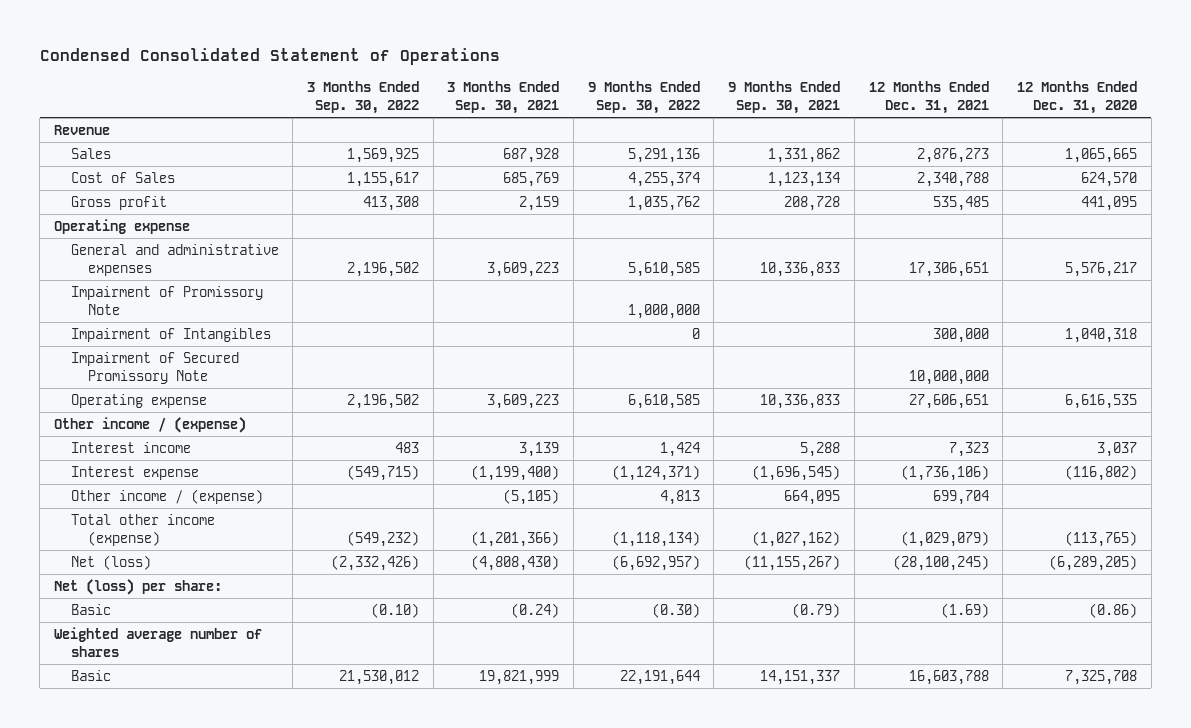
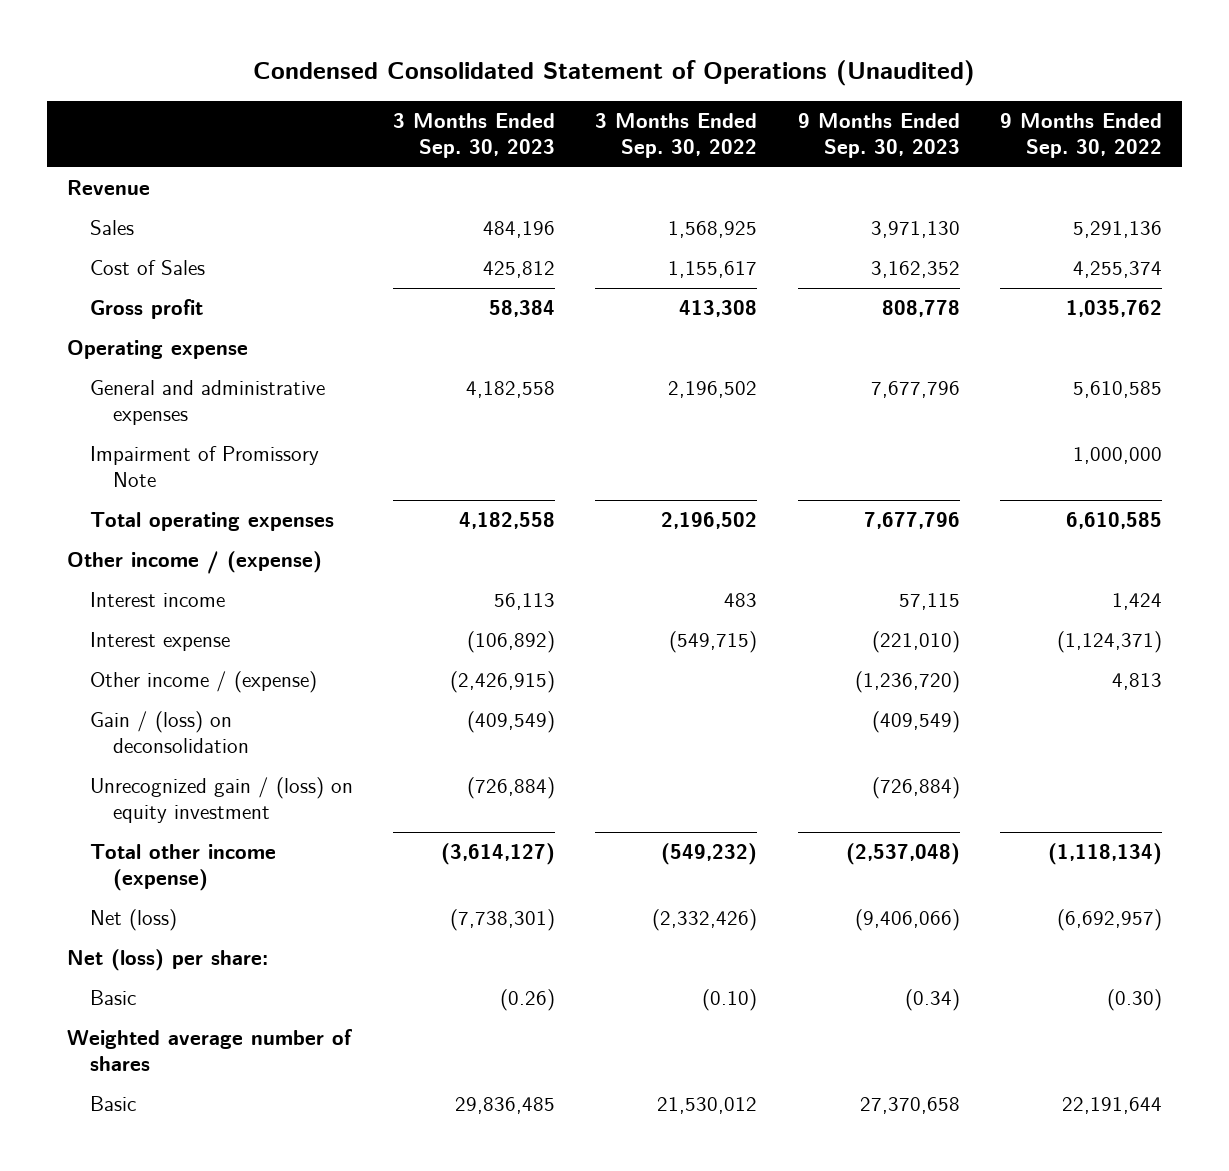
- Condensed Consolidated Statement of Operations
+ Condensed Consolidated Statement of Operations (Unaudited)
- | 3 Months Ended Sep. 30, 2022 | 3 Months Ended Sep. 30, 2021 | 9 Months Ended Sep. 30, 2022 | 9 Months Ended Sep. 30, 2021 | 12 Months Ended Dec. 31, 2021 | 12 Months Ended Dec. 31, 2020
+ | 3 Months Ended Sep. 30, 2023 | 3 Months Ended Sep. 30, 2022 | 9 Months Ended Sep. 30, 2023 | 9 Months Ended Sep. 30, 2022
- Sales | 1,569,925 | 687,928 | 5,291,136 | 1,331,862 | 2,876,273 | 1,065,665
+ Sales | 484,196 | 1,568,925 | 3,971,130 | 5,291,136
- Impairment of Intangibles | | | 0 | | 300,000 | 1,040,318
- Impairment of Secured Promissory Note | | | | | 10,000,000 |
- Operating expense | 2,196,502 | 3,609,223 | 6,610,585 | 10,336,833 | 27,606,651 | 6,616,535
+ Total operating expenses | 4,182,558 | 2,196,502 | 7,677,796 | 6,610,585
+ Gain / (loss) on deconsolidation | (409,549) | | (409,549) |
+ Unrecognized gain / (loss) on equity investment | (726,884) | | (726,884) |

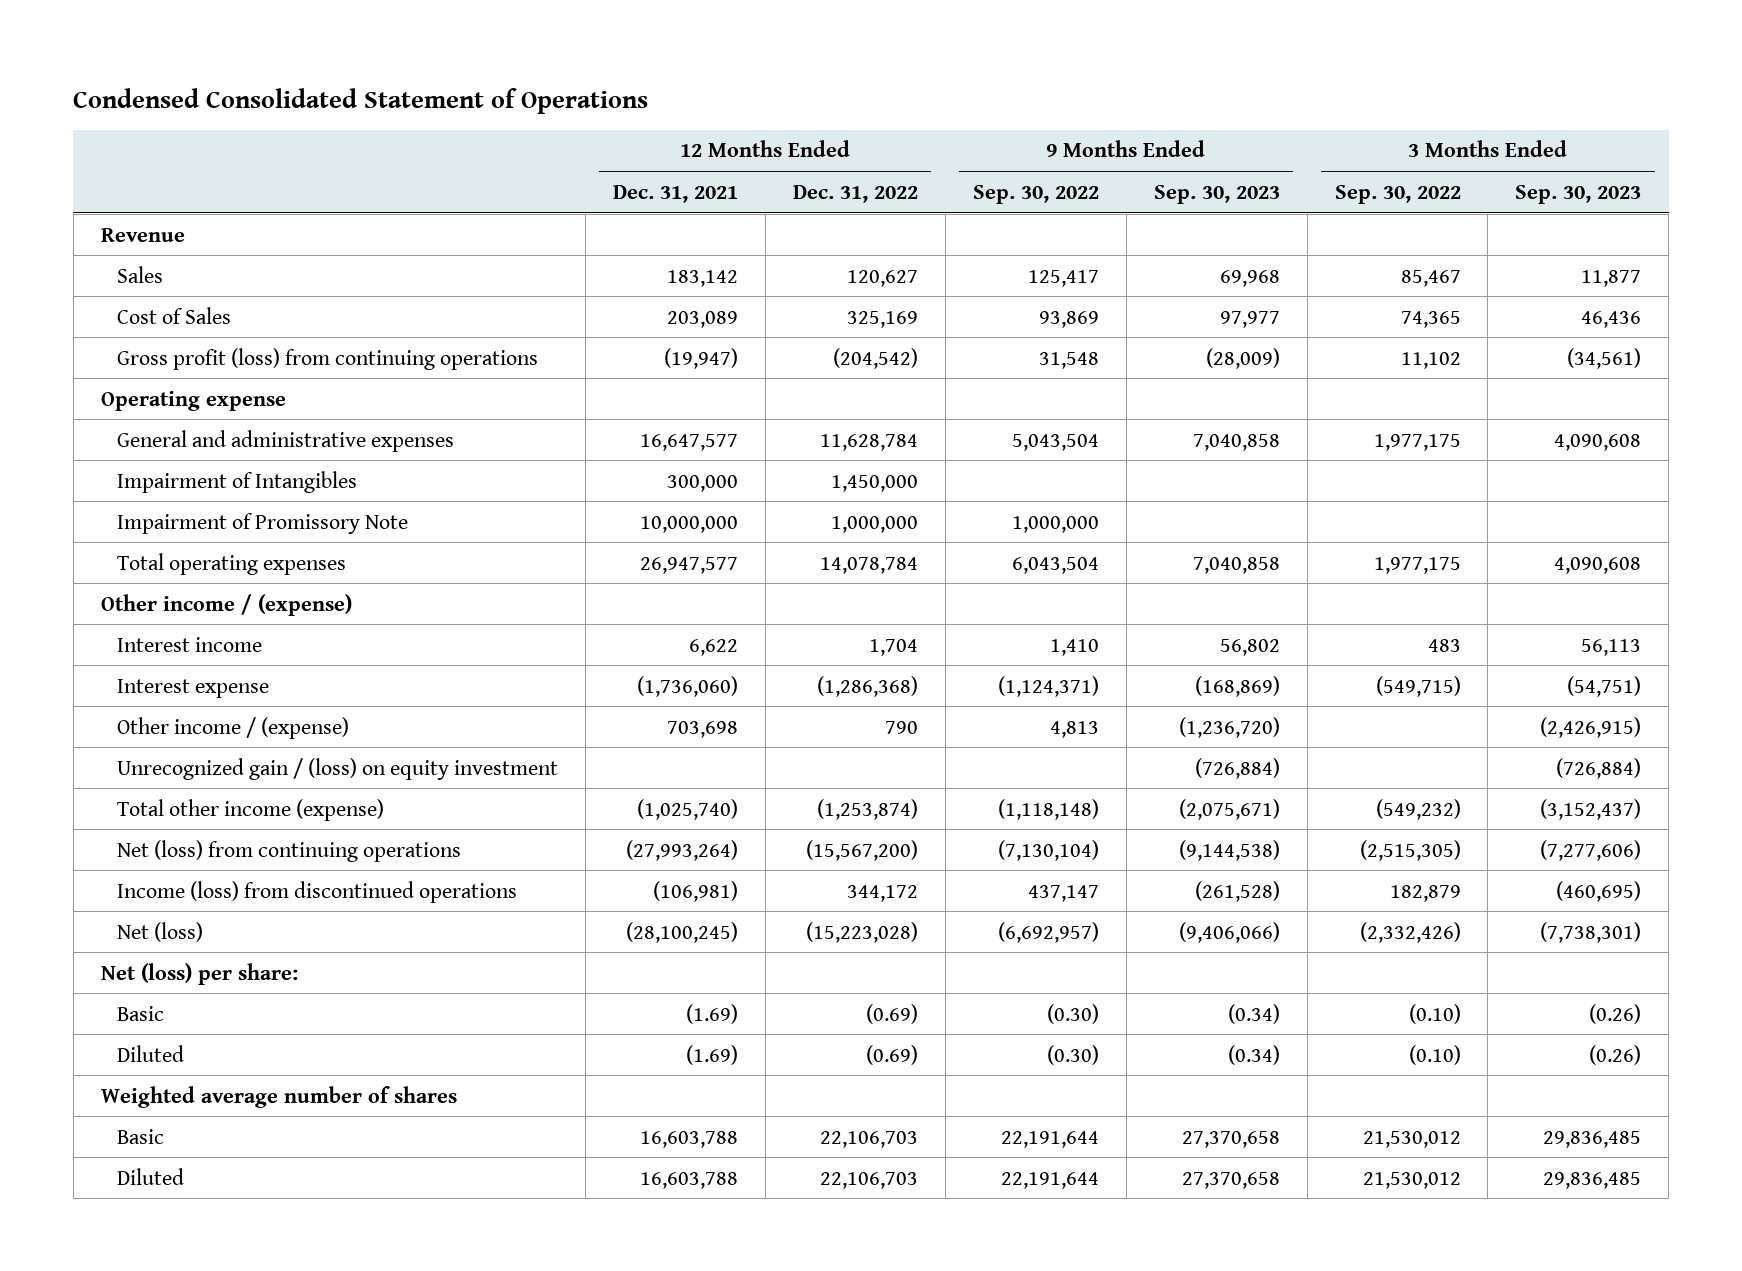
- Condensed Consolidated Statement of Operations (Unaudited)
+ Condensed Consolidated Statement of Operations
- | 3 Months Ended Sep. 30, 2023 | 3 Months Ended Sep. 30, 2022 | 9 Months Ended Sep. 30, 2023 | 9 Months Ended Sep. 30, 2022
+ | 12 Months Ended Dec. 31, 2021 | 12 Months Ended Dec. 31, 2022 | 9 Months Ended Sep. 30, 2022 | 9 Months Ended Sep. 30, 2023 | 3 Months Ended Sep. 30, 2022 | 3 Months Ended Sep. 30, 2023
- Sales | 484,196 | 1,568,925 | 3,971,130 | 5,291,136
- Cost of Sales | 425,812 | 1,155,617 | 3,162,352 | 4,255,374
- Gross profit | 58,384 | 413,308 | 808,778 | 1,035,762
+ Sales | 183,142 | 120,627 | 125,417 | 69,968 | 85,467 | 11,877
+ Cost of Sales | 203,089 | 325,169 | 93,869 | 97,977 | 74,365 | 46,436
+ Gross profit (loss) from continuing operations | (19,947) | (204,542) | 31,548 | (28,009) | 11,102 | (34,561)
- General and administrative expenses | 4,182,558 | 2,196,502 | 7,677,796 | 5,610,585
+ General and administrative expenses | 16,647,577 | 11,628,784 | 5,043,504 | 7,040,858 | 1,977,175 | 4,090,608
+ Impairment of Intangibles | 300,000 | 1,450,000 | | | |
- Total operating expenses | 4,182,558 | 2,196,502 | 7,677,796 | 6,610,585
+ Total operating expenses | 26,947,577 | 14,078,784 | 6,043,504 | 7,040,858 | 1,977,175 | 4,090,608
- Interest income | 56,113 | 483 | 57,115 | 1,424
- Interest expense | (106,892) | (549,715) | (221,010) | (1,124,371)
+ Interest income | 6,622 | 1,704 | 1,410 | 56,802 | 483 | 56,113
+ Interest expense | (1,736,060) | (1,286,368) | (1,124,371) | (168,869) | (549,715) | (54,751)
- Gain / (loss) on deconsolidation | (409,549) | | (409,549) |
- Total other income (expense) | (3,614,127) | (549,232) | (2,537,048) | (1,118,134)
+ Total other income (expense) | (1,025,740) | (1,253,874) | (1,118,148) | (2,075,671) | (549,232) | (3,152,437)
+ Net (loss) from continuing operations | (27,993,264) | (15,567,200) | (7,130,104) | (9,144,538) | (2,515,305) | (7,277,606)
+ Income (loss) from discontinued operations | (106,981) | 344,172 | 437,147 | (261,528) | 182,879 | (460,695)
+ Diluted | (1.69) | (0.69) | (0.30) | (0.34) | (0.10) | (0.26)
+ Diluted | 16,603,788 | 22,106,703 | 22,191,644 | 27,370,658 | 21,530,012 | 29,836,485

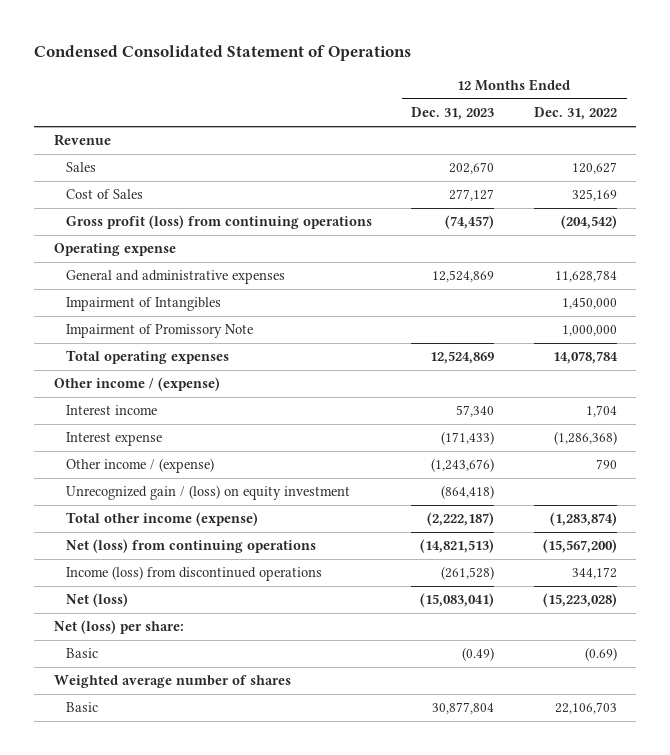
- | 12 Months Ended Dec. 31, 2021 | 12 Months Ended Dec. 31, 2022 | 9 Months Ended Sep. 30, 2022 | 9 Months Ended Sep. 30, 2023 | 3 Months Ended Sep. 30, 2022 | 3 Months Ended Sep. 30, 2023
+ | 12 Months Ended Dec. 31, 2023 | 12 Months Ended Dec. 31, 2022
- Total other income (expense) | (1,025,740) | (1,253,874) | (1,118,148) | (2,075,671) | (549,232) | (3,152,437)
+ Total other income (expense) | (2,222,187) | (1,283,874)
- Diluted | (1.69) | (0.69) | (0.30) | (0.34) | (0.10) | (0.26)
- Diluted | 16,603,788 | 22,106,703 | 22,191,644 | 27,370,658 | 21,530,012 | 29,836,485

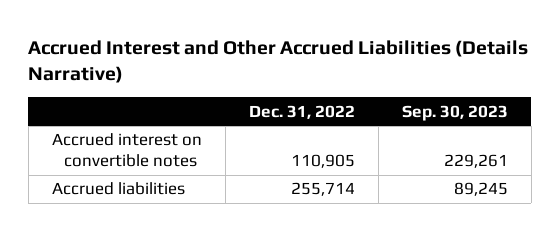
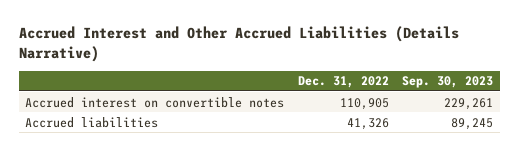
- Accrued liabilities | 255,714 | 89,245
+ Accrued liabilities | 41,326 | 89,245

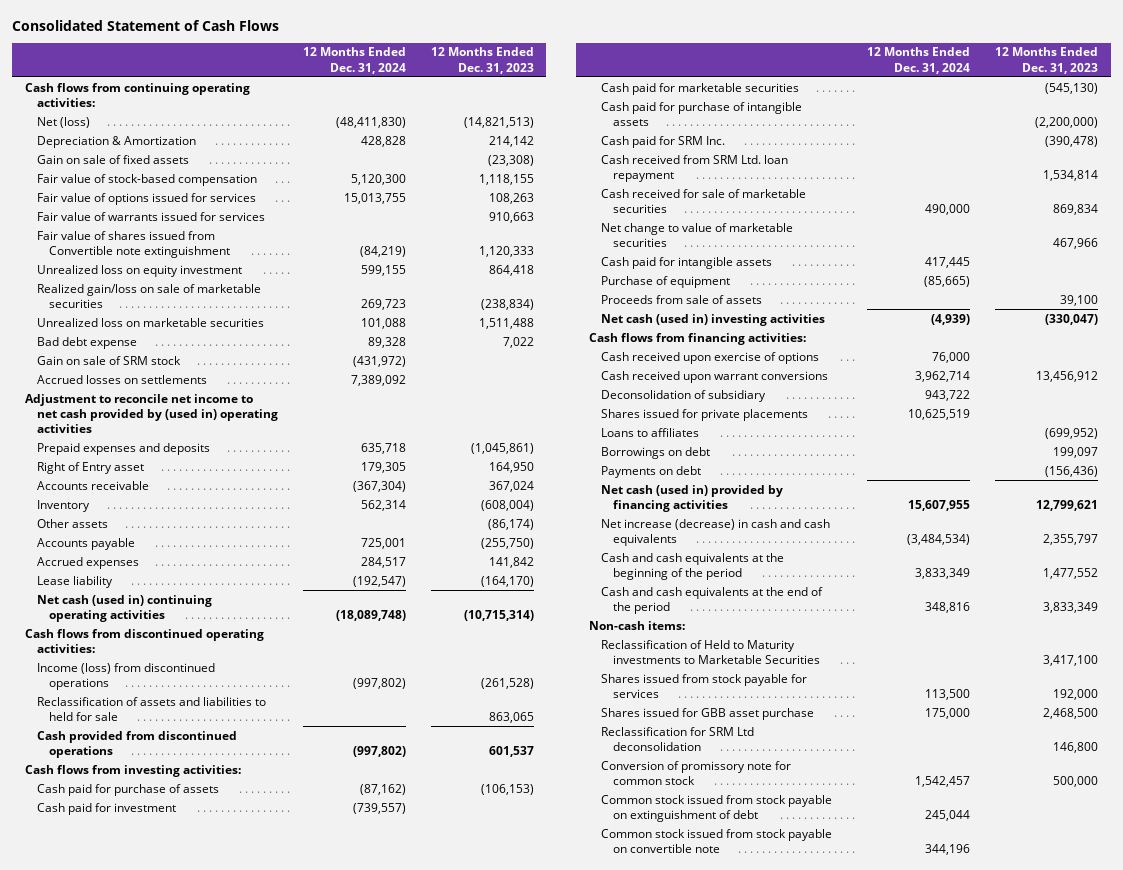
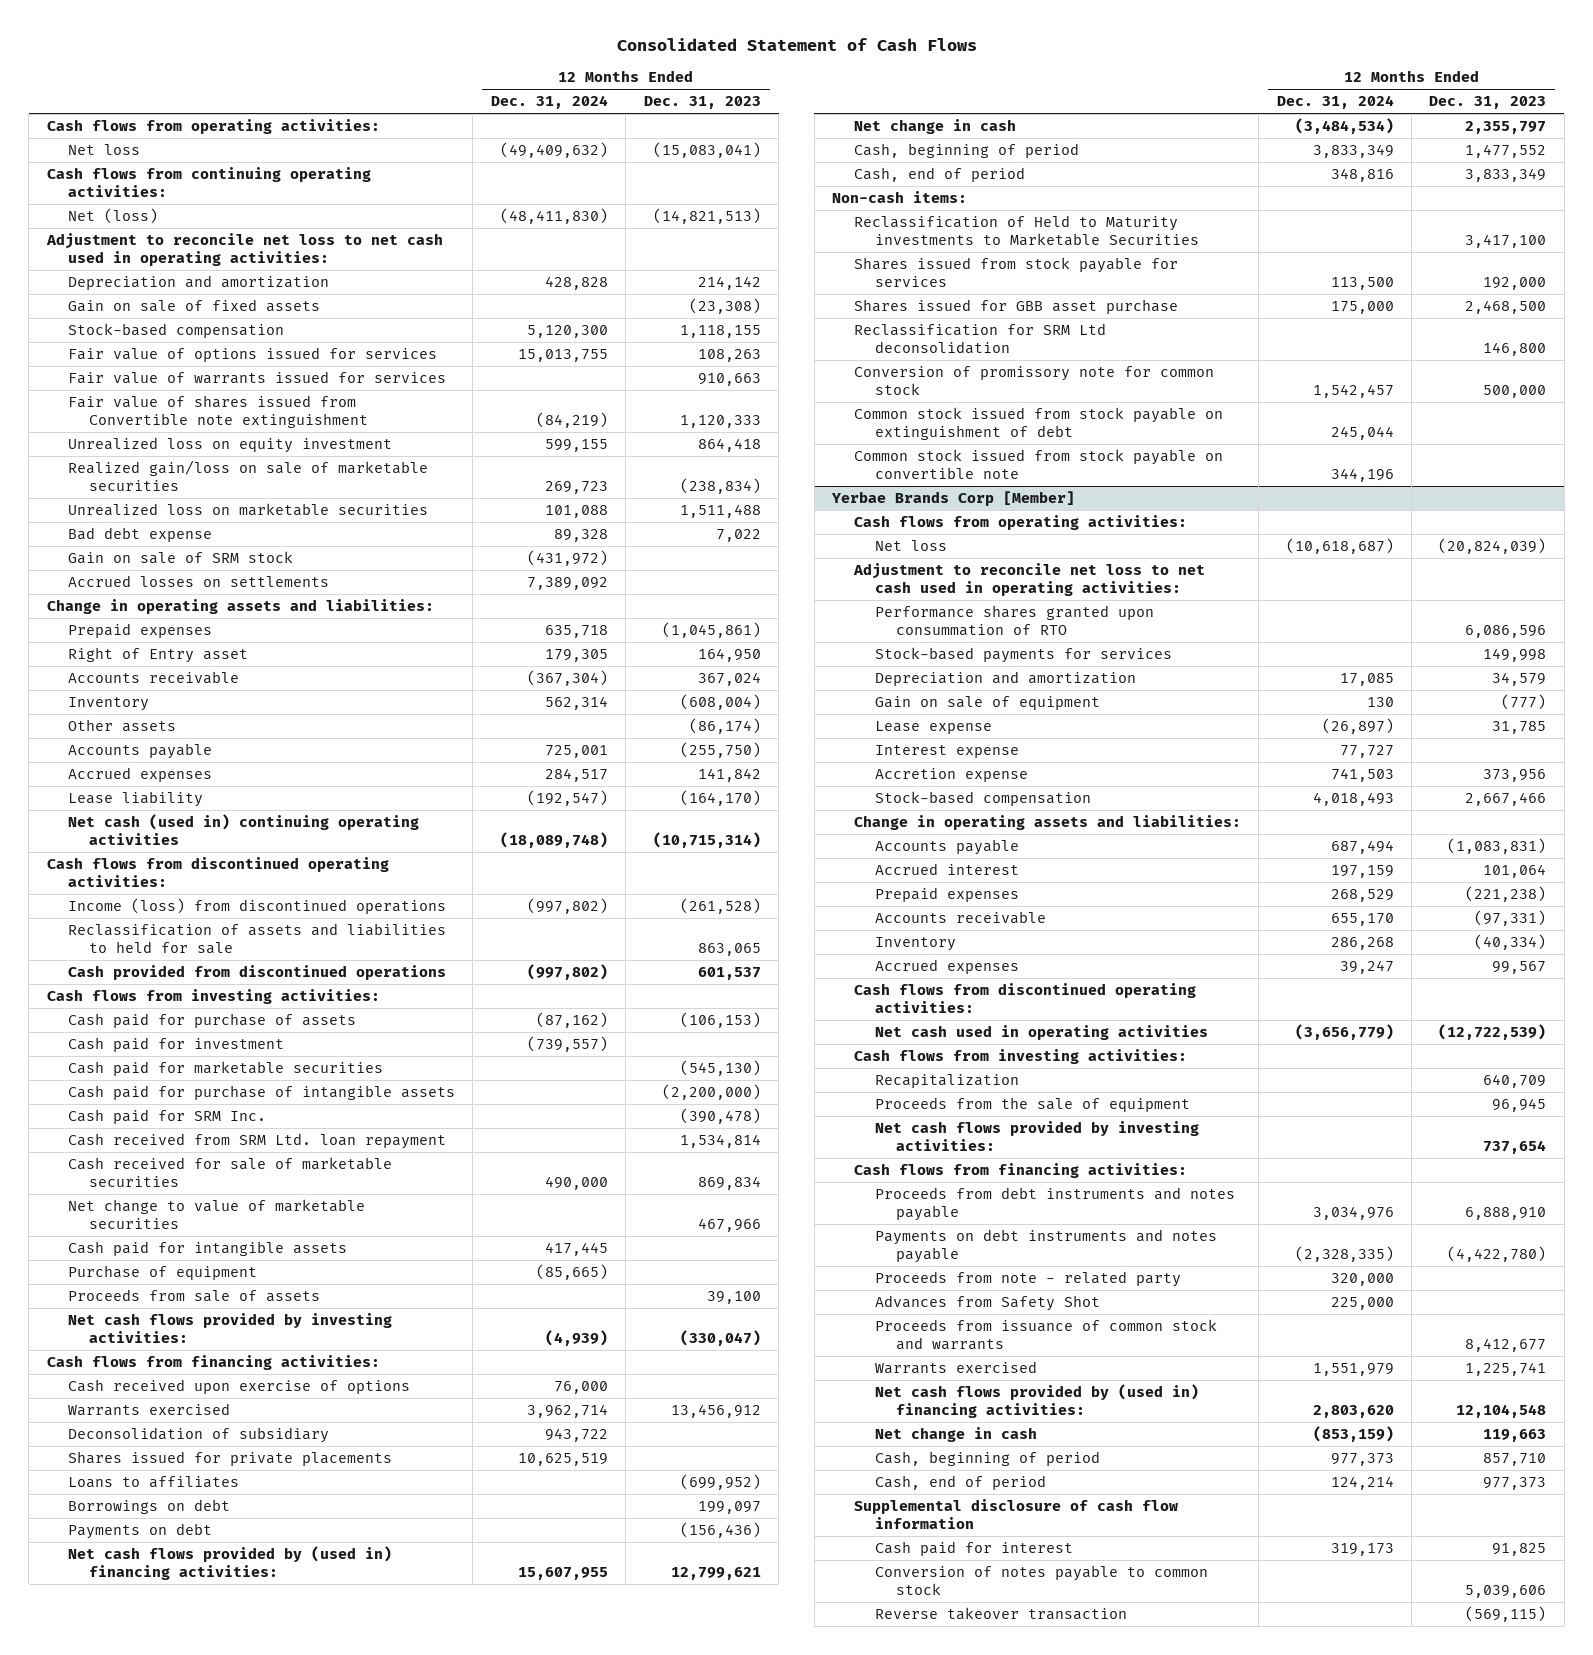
+ Cash flows from operating activities:
+ Net loss | (49,409,632) | (15,083,041)
- Depreciation & Amortization | 428,828 | 214,142
+ Adjustment to reconcile net loss to net cash used in operating activities:
+ Depreciation and amortization | 428,828 | 214,142
- Fair value of stock-based compensation | 5,120,300 | 1,118,155
+ Stock-based compensation | 5,120,300 | 1,118,155
- Adjustment to reconcile net income to net cash provided by (used in) operating activities
- Prepaid expenses and deposits | 635,718 | (1,045,861)
+ Change in operating assets and liabilities:
+ Prepaid expenses | 635,718 | (1,045,861)
- Net cash (used in) investing activities | (4,939) | (330,047)
+ Net cash flows provided by investing activities: | (4,939) | (330,047)
- Cash received upon warrant conversions | 3,962,714 | 13,456,912
+ Warrants exercised | 3,962,714 | 13,456,912
- Net cash (used in) provided by financing activities | 15,607,955 | 12,799,621
- Net increase (decrease) in cash and cash equivalents | (3,484,534) | 2,355,797
- Cash and cash equivalents at the beginning of the period | 3,833,349 | 1,477,552
- Cash and cash equivalents at the end of the period | 348,816 | 3,833,349
+ Net cash flows provided by (used in) financing activities: | 15,607,955 | 12,799,621
+ Net change in cash | (3,484,534) | 2,355,797
+ Cash, beginning of period | 3,833,349 | 1,477,552
+ Cash, end of period | 348,816 | 3,833,349
+ Yerbae Brands Corp [Member]
+ Cash flows from operating activities:
+ Net loss | (10,618,687) | (20,824,039)
+ Adjustment to reconcile net loss to net cash used in operating activities:
+ Performance shares granted upon consummation of RTO | | 6,086,596
+ Stock-based payments for services | | 149,998
+ Depreciation and amortization | 17,085 | 34,579
+ Gain on sale of equipment | 130 | (777)
+ Lease expense | (26,897) | 31,785
+ Interest expense | 77,727 |
+ Accretion expense | 741,503 | 373,956
+ Stock-based compensation | 4,018,493 | 2,667,466
+ Change in operating assets and liabilities:
+ Accounts payable | 687,494 | (1,083,831)
+ Accrued interest | 197,159 | 101,064
+ Prepaid expenses | 268,529 | (221,238)
+ Accounts receivable | 655,170 | (97,331)
+ Inventory | 286,268 | (40,334)
+ Accrued expenses | 39,247 | 99,567
+ Cash flows from discontinued operating activities:
+ Net cash used in operating activities | (3,656,779) | (12,722,539)
+ Cash flows from investing activities:
+ Recapitalization | | 640,709
+ Proceeds from the sale of equipment | | 96,945
+ Net cash flows provided by investing activities: | | 737,654
+ Cash flows from financing activities:
+ Proceeds from debt instruments and notes payable | 3,034,976 | 6,888,910
+ Payments on debt instruments and notes payable | (2,328,335) | (4,422,780)
+ Proceeds from note - related party | 320,000 |
+ Advances from Safety Shot | 225,000 |
+ Proceeds from issuance of common stock and warrants | | 8,412,677
+ Warrants exercised | 1,551,979 | 1,225,741
+ Net cash flows provided by (used in) financing activities: | 2,803,620 | 12,104,548
+ Net change in cash | (853,159) | 119,663
+ Cash, beginning of period | 977,373 | 857,710
+ Cash, end of period | 124,214 | 977,373
+ Supplemental disclosure of cash flow information
+ Cash paid for interest | 319,173 | 91,825
+ Conversion of notes payable to common stock | | 5,039,606
+ Reverse takeover transaction | | (569,115)

